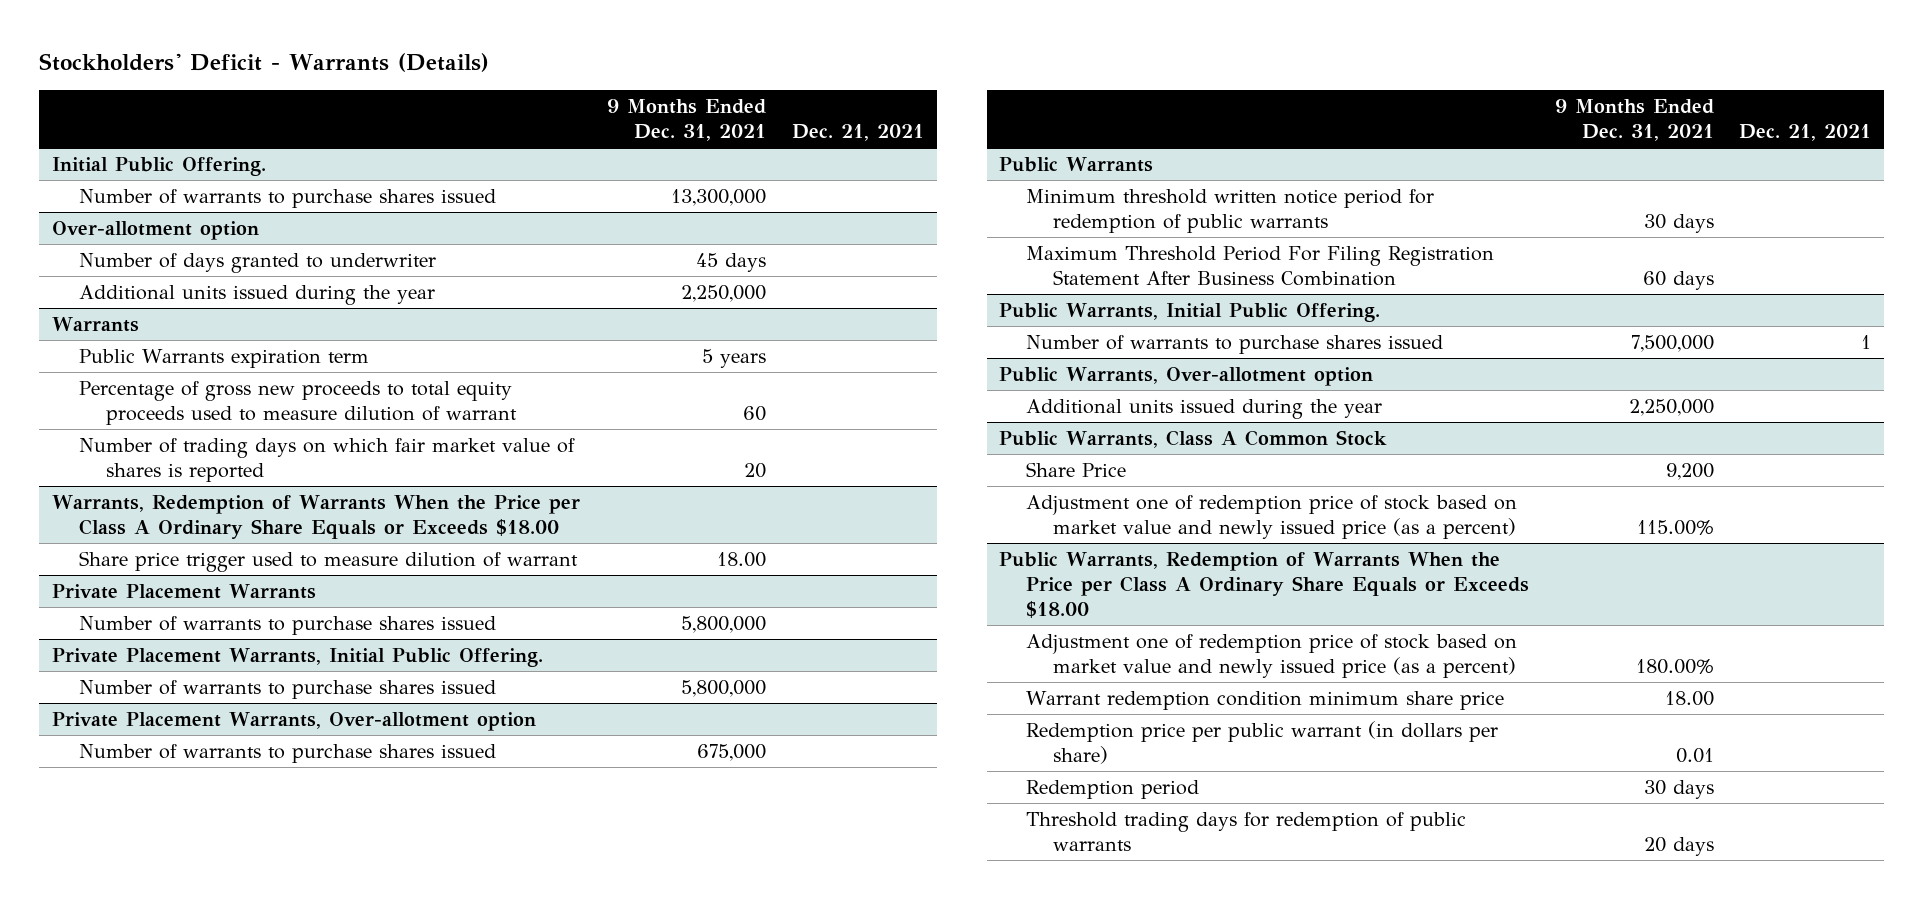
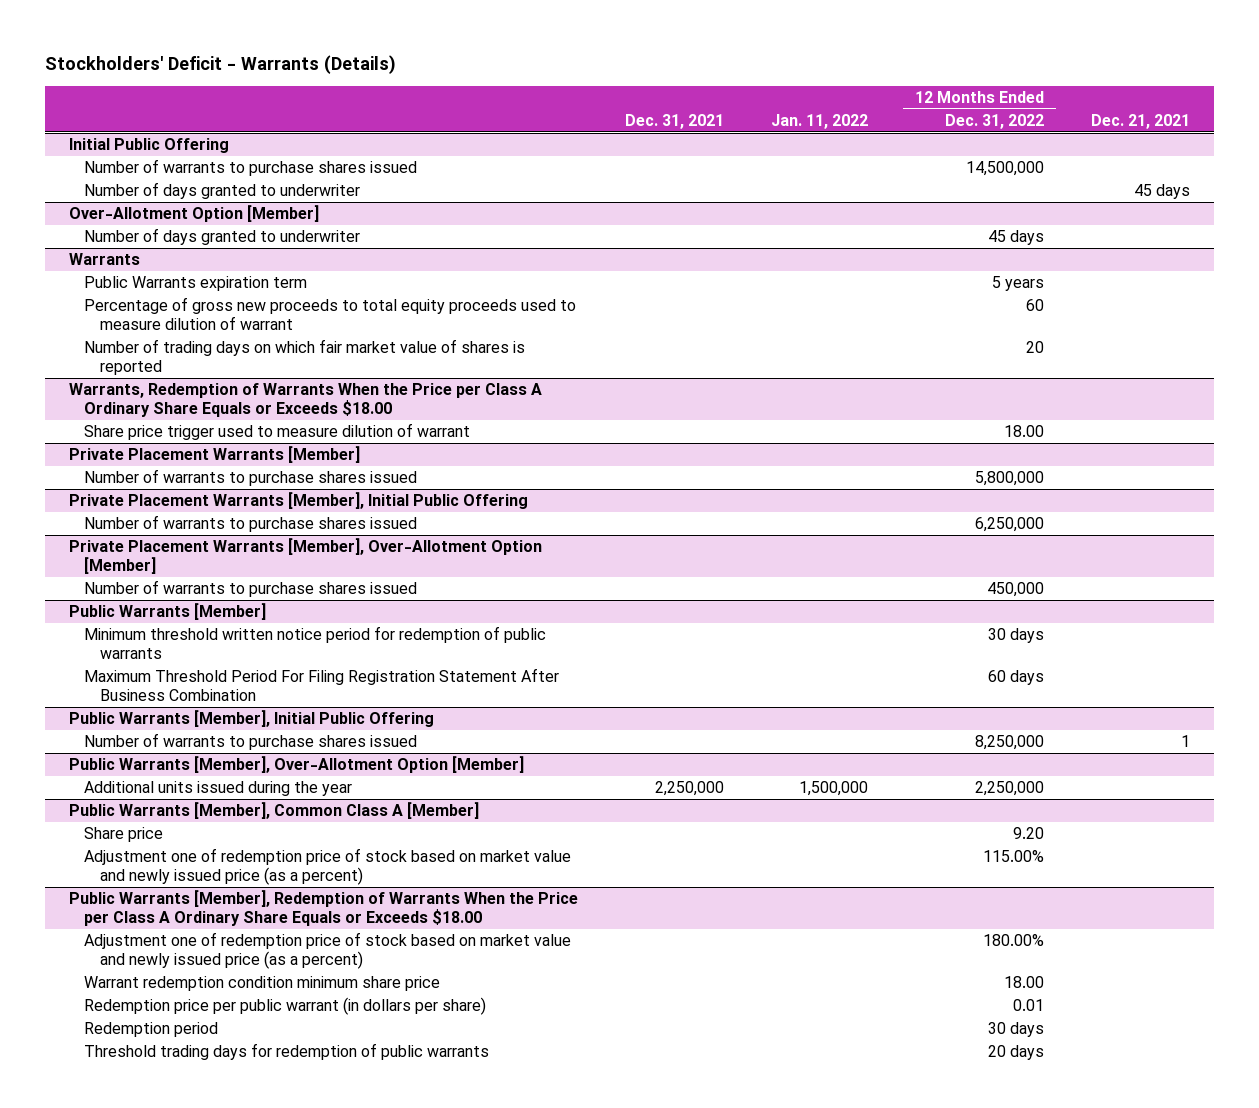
- | 9 Months Ended Dec. 31, 2021 | Dec. 21, 2021
+ | Dec. 31, 2021 | Jan. 11, 2022 | 12 Months Ended Dec. 31, 2022 | Dec. 21, 2021
- Initial Public Offering.
+ Initial Public Offering
- Over-allotment option
+ Number of days granted to underwriter | | | | 45 days
+ Over-Allotment Option [Member]
- Additional units issued during the year | 2,250,000 |
- Private Placement Warrants
+ Private Placement Warrants [Member]
- Private Placement Warrants, Initial Public Offering.
+ Private Placement Warrants [Member], Initial Public Offering
- Private Placement Warrants, Over-allotment option
+ Private Placement Warrants [Member], Over-Allotment Option [Member]
- Public Warrants
+ Public Warrants [Member]
- Public Warrants, Initial Public Offering.
+ Public Warrants [Member], Initial Public Offering
- Public Warrants, Over-allotment option
+ Public Warrants [Member], Over-Allotment Option [Member]
- Public Warrants, Class A Common Stock
- Share Price | 9,200 |
+ Public Warrants [Member], Common Class A [Member]
+ Share price | | | 9.20 |
- Public Warrants, Redemption of Warrants When the Price per Class A Ordinary Share Equals or Exceeds $18.00
+ Public Warrants [Member], Redemption of Warrants When the Price per Class A Ordinary Share Equals or Exceeds $18.00

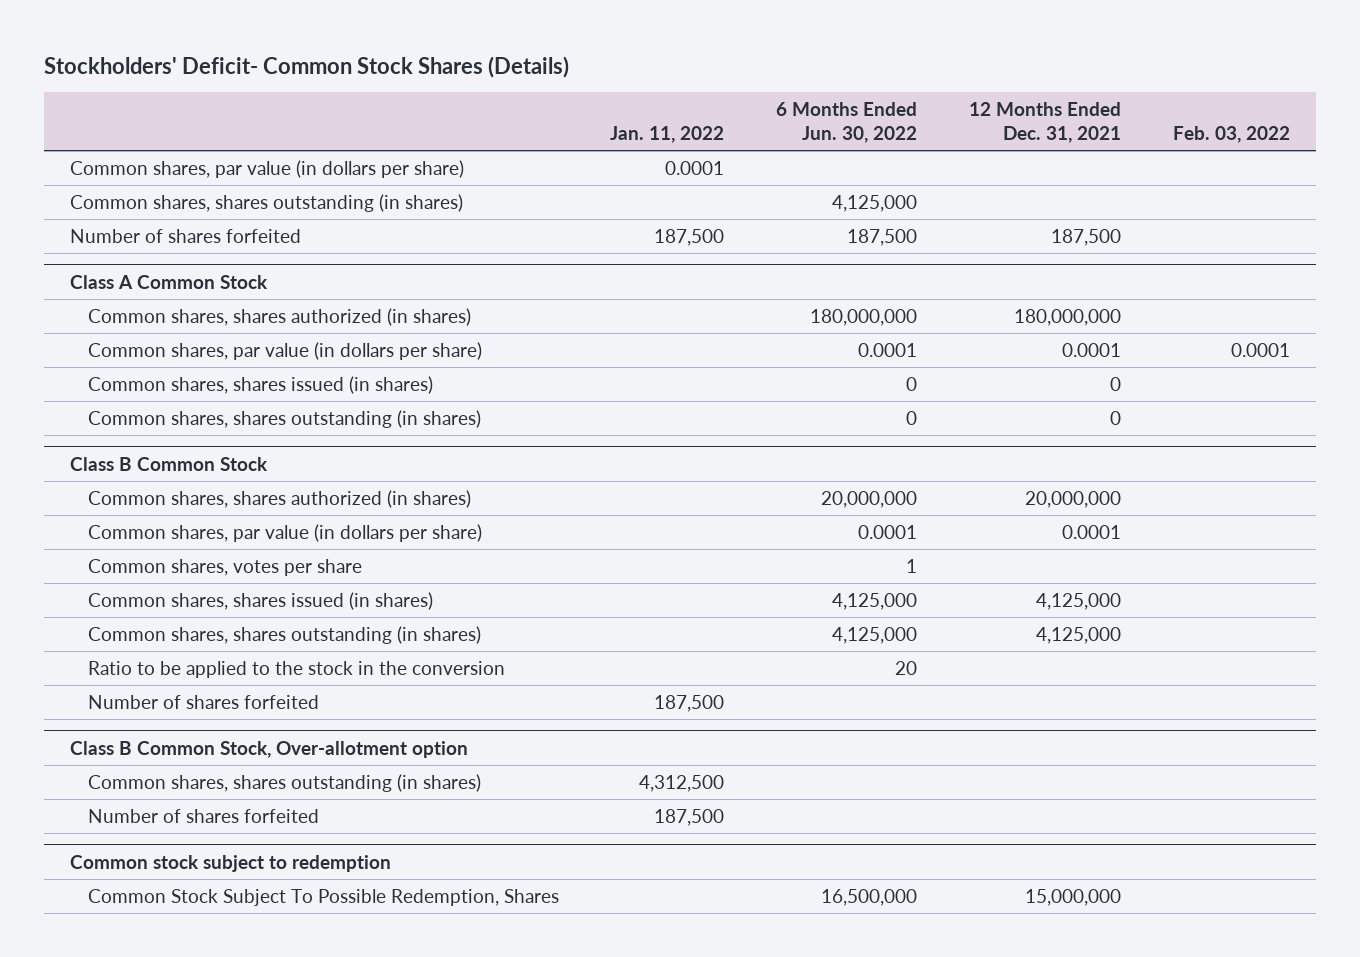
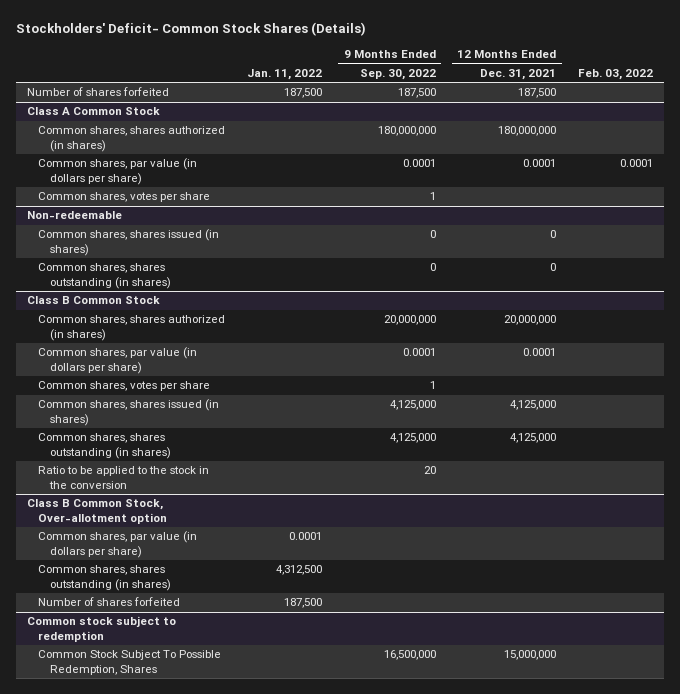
- | Jan. 11, 2022 | 6 Months Ended Jun. 30, 2022 | 12 Months Ended Dec. 31, 2021 | Feb. 03, 2022
+ | Jan. 11, 2022 | 9 Months Ended Sep. 30, 2022 | 12 Months Ended Dec. 31, 2021 | Feb. 03, 2022
- Common shares, par value (in dollars per share) | 0.0001 | | |
- Common shares, shares outstanding (in shares) | | 4,125,000 | |
@ Class A Common Stock
- Common shares, shares issued (in shares) | | 0 | 0 |
- Common shares, shares outstanding (in shares) | | 0 | 0 |
+ Common shares, votes per share | | 1 | |
+ Non-redeemable
+ Common shares, shares issued (in shares) | | 0 | 0 |
+ Common shares, shares outstanding (in shares) | | 0 | 0 |
@ Class B Common Stock
- Number of shares forfeited | 187,500 | | |
@ Class B Common Stock, Over-allotment option
+ Common shares, par value (in dollars per share) | 0.0001 | | |

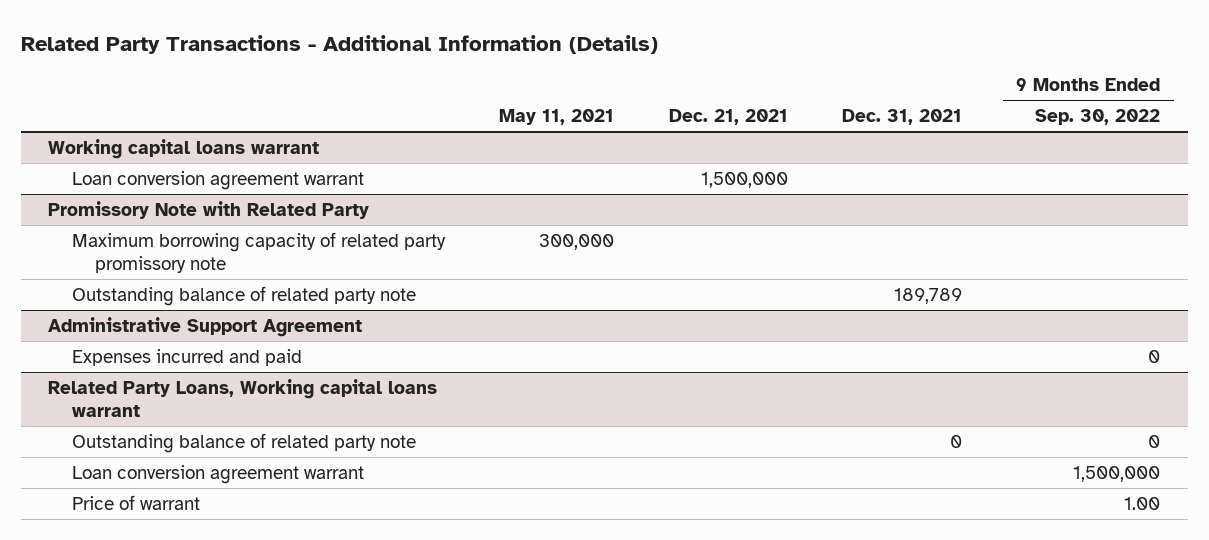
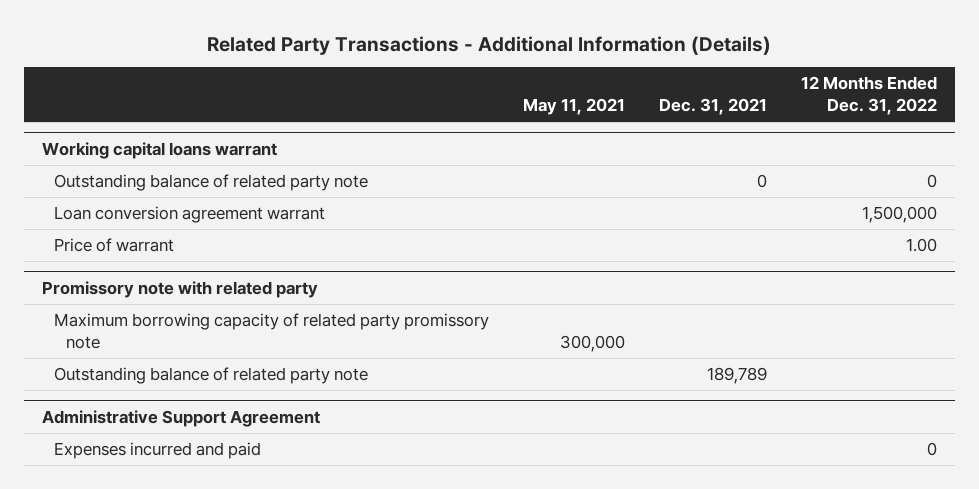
- | May 11, 2021 | Dec. 21, 2021 | Dec. 31, 2021 | 9 Months Ended Sep. 30, 2022
+ | May 11, 2021 | Dec. 31, 2021 | 12 Months Ended Dec. 31, 2022
@ Working capital loans warrant
+ Outstanding balance of related party note | | 0 | 0
- Promissory Note with Related Party
@ Working capital loans warrant
+ Price of warrant | | | 1.00
+ Promissory note with related party
- Related Party Loans, Working capital loans warrant
- Outstanding balance of related party note | | | 0 | 0
- Loan conversion agreement warrant | | | | 1,500,000
- Price of warrant | | | | 1.00

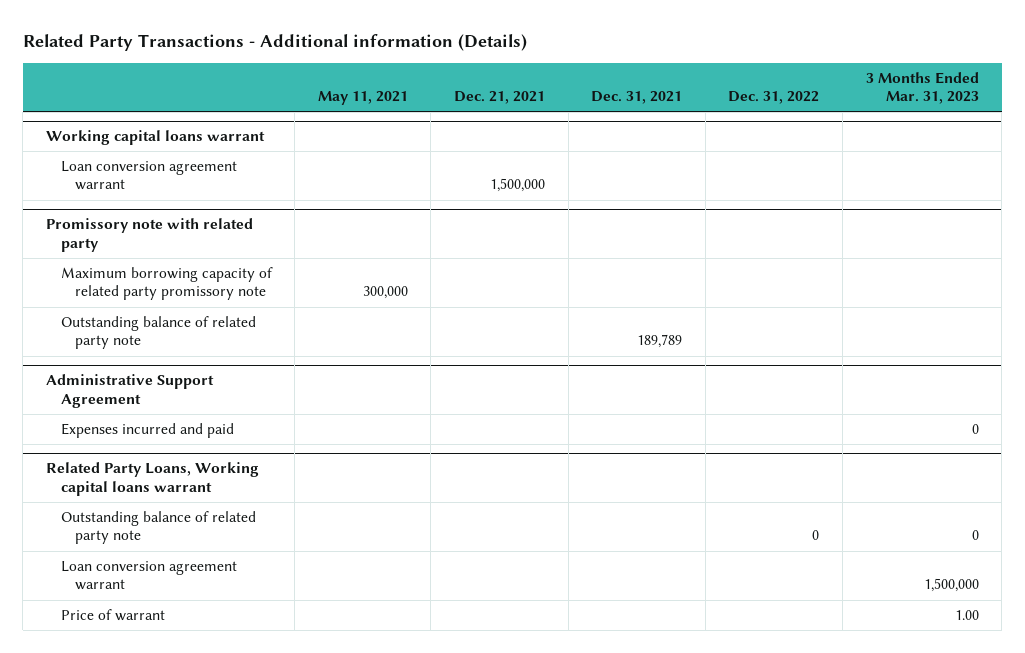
- Related Party Transactions - Additional Information (Details)
+ Related Party Transactions - Additional information (Details)
- | May 11, 2021 | Dec. 31, 2021 | 12 Months Ended Dec. 31, 2022
+ | May 11, 2021 | Dec. 21, 2021 | Dec. 31, 2021 | Dec. 31, 2022 | 3 Months Ended Mar. 31, 2023
@ Working capital loans warrant
- Outstanding balance of related party note | | 0 | 0
- Price of warrant | | | 1.00
+ Related Party Loans, Working capital loans warrant
+ Outstanding balance of related party note | | | | 0 | 0
+ Loan conversion agreement warrant | | | | | 1,500,000
+ Price of warrant | | | | | 1.00

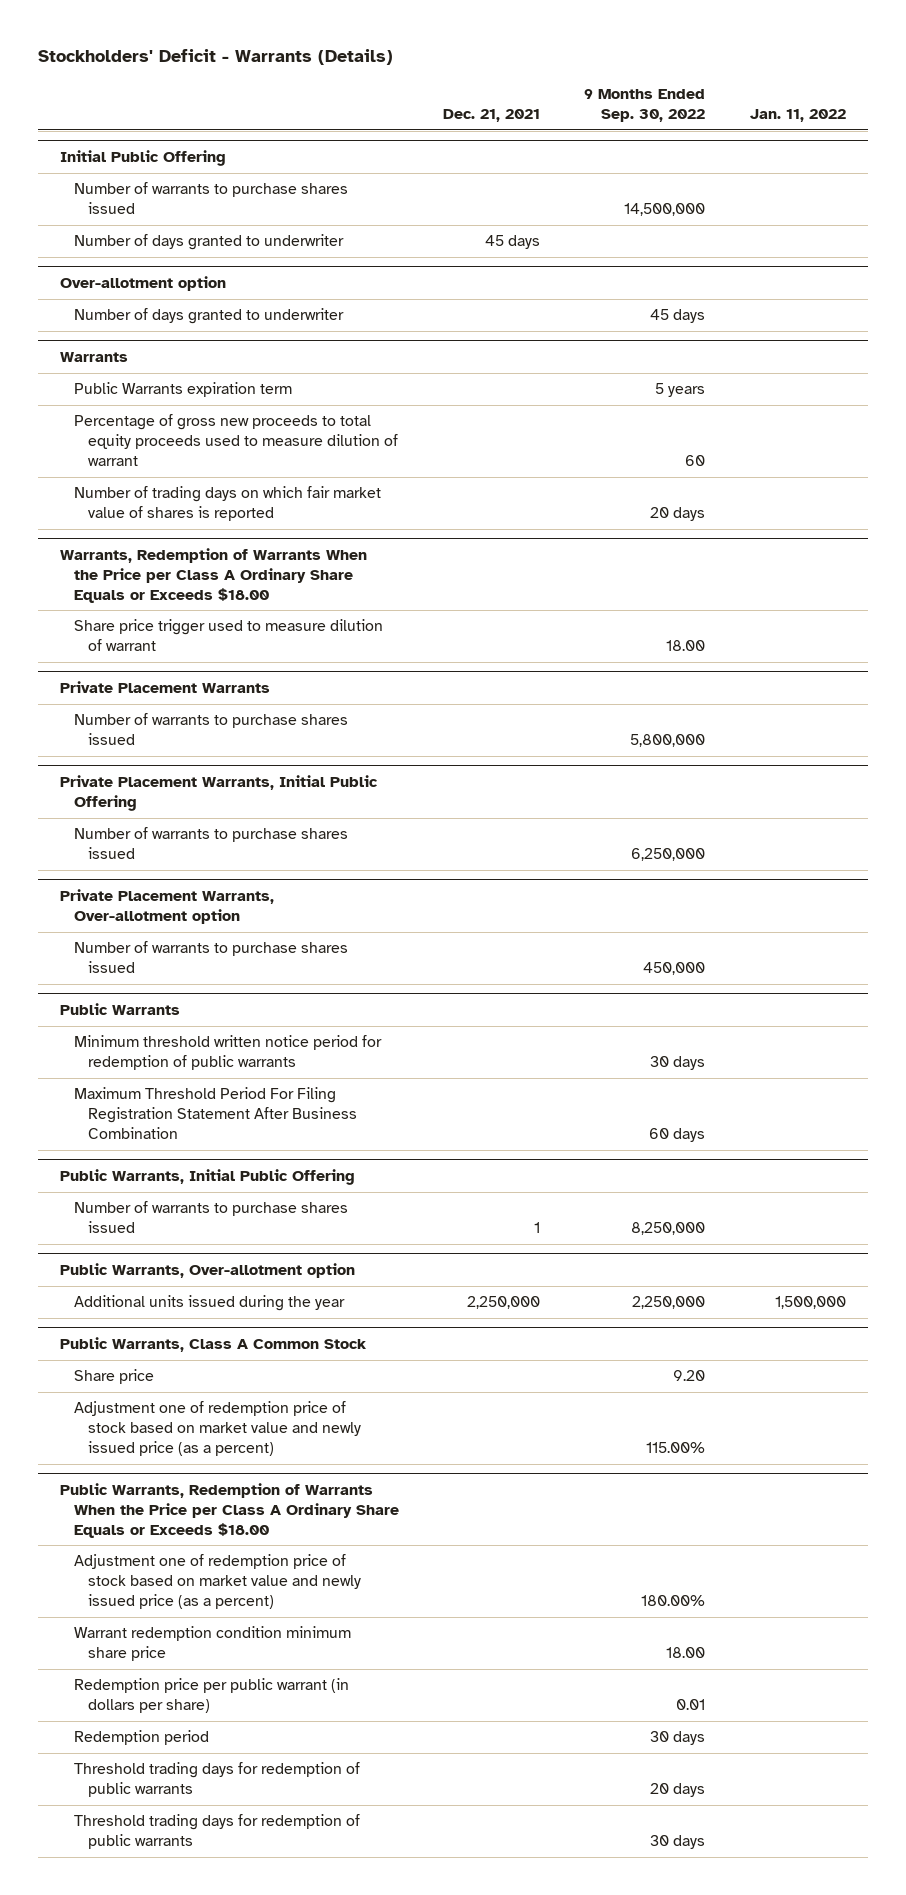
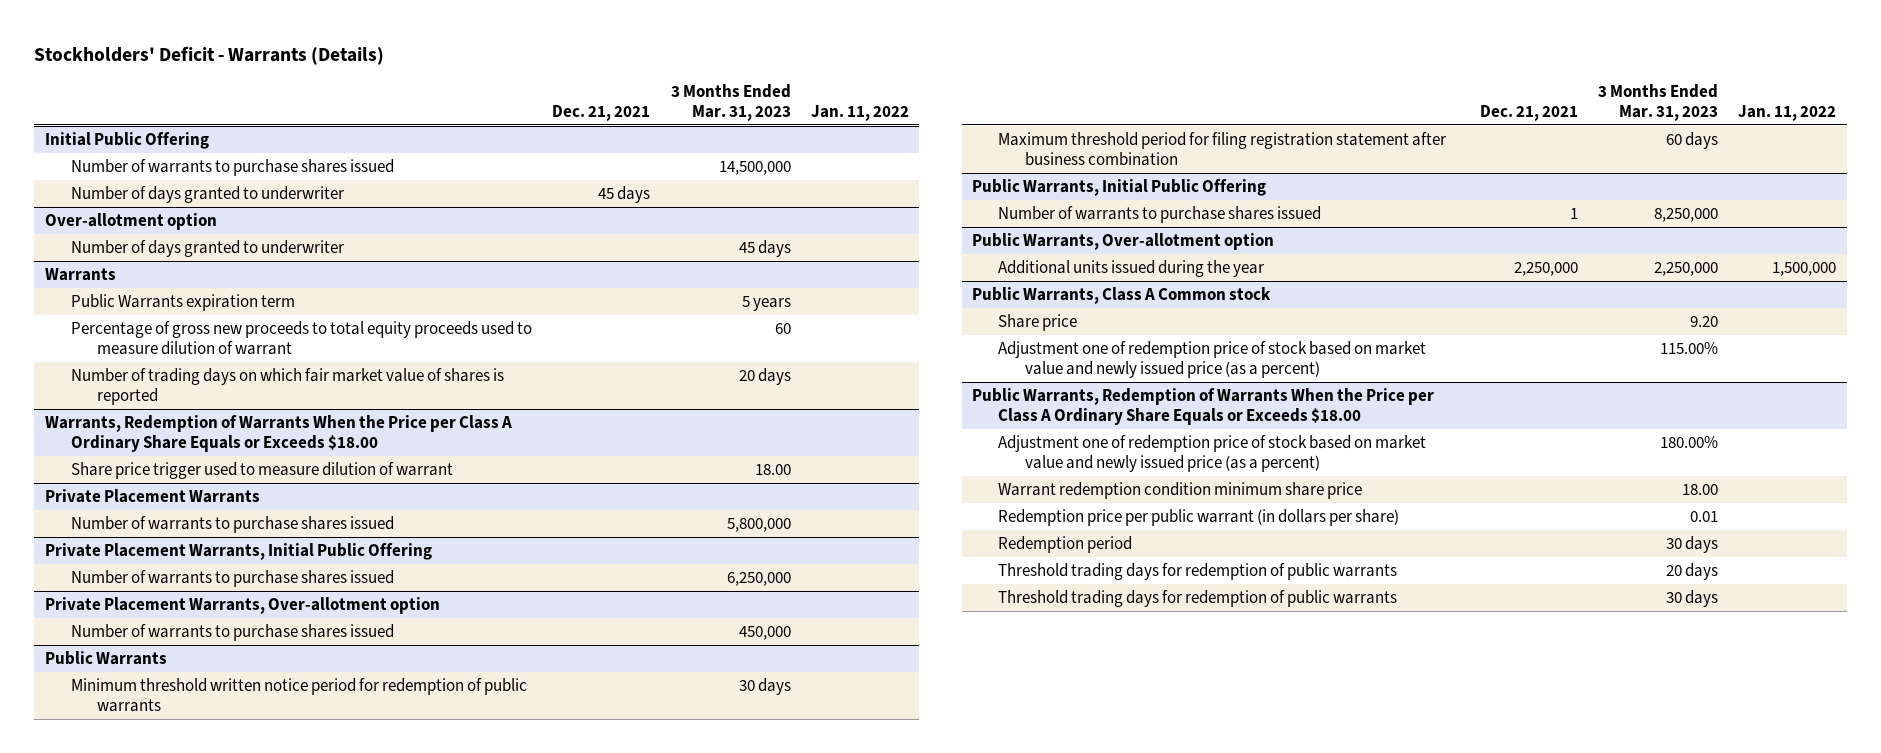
- | Dec. 21, 2021 | 9 Months Ended Sep. 30, 2022 | Jan. 11, 2022
+ | Dec. 21, 2021 | 3 Months Ended Mar. 31, 2023 | Jan. 11, 2022
@ Public Warrants
- Maximum Threshold Period For Filing Registration Statement After Business Combination | | 60 days |
+ Maximum threshold period for filing registration statement after business combination | | 60 days |
- Public Warrants, Class A Common Stock
+ Public Warrants, Class A Common stock

